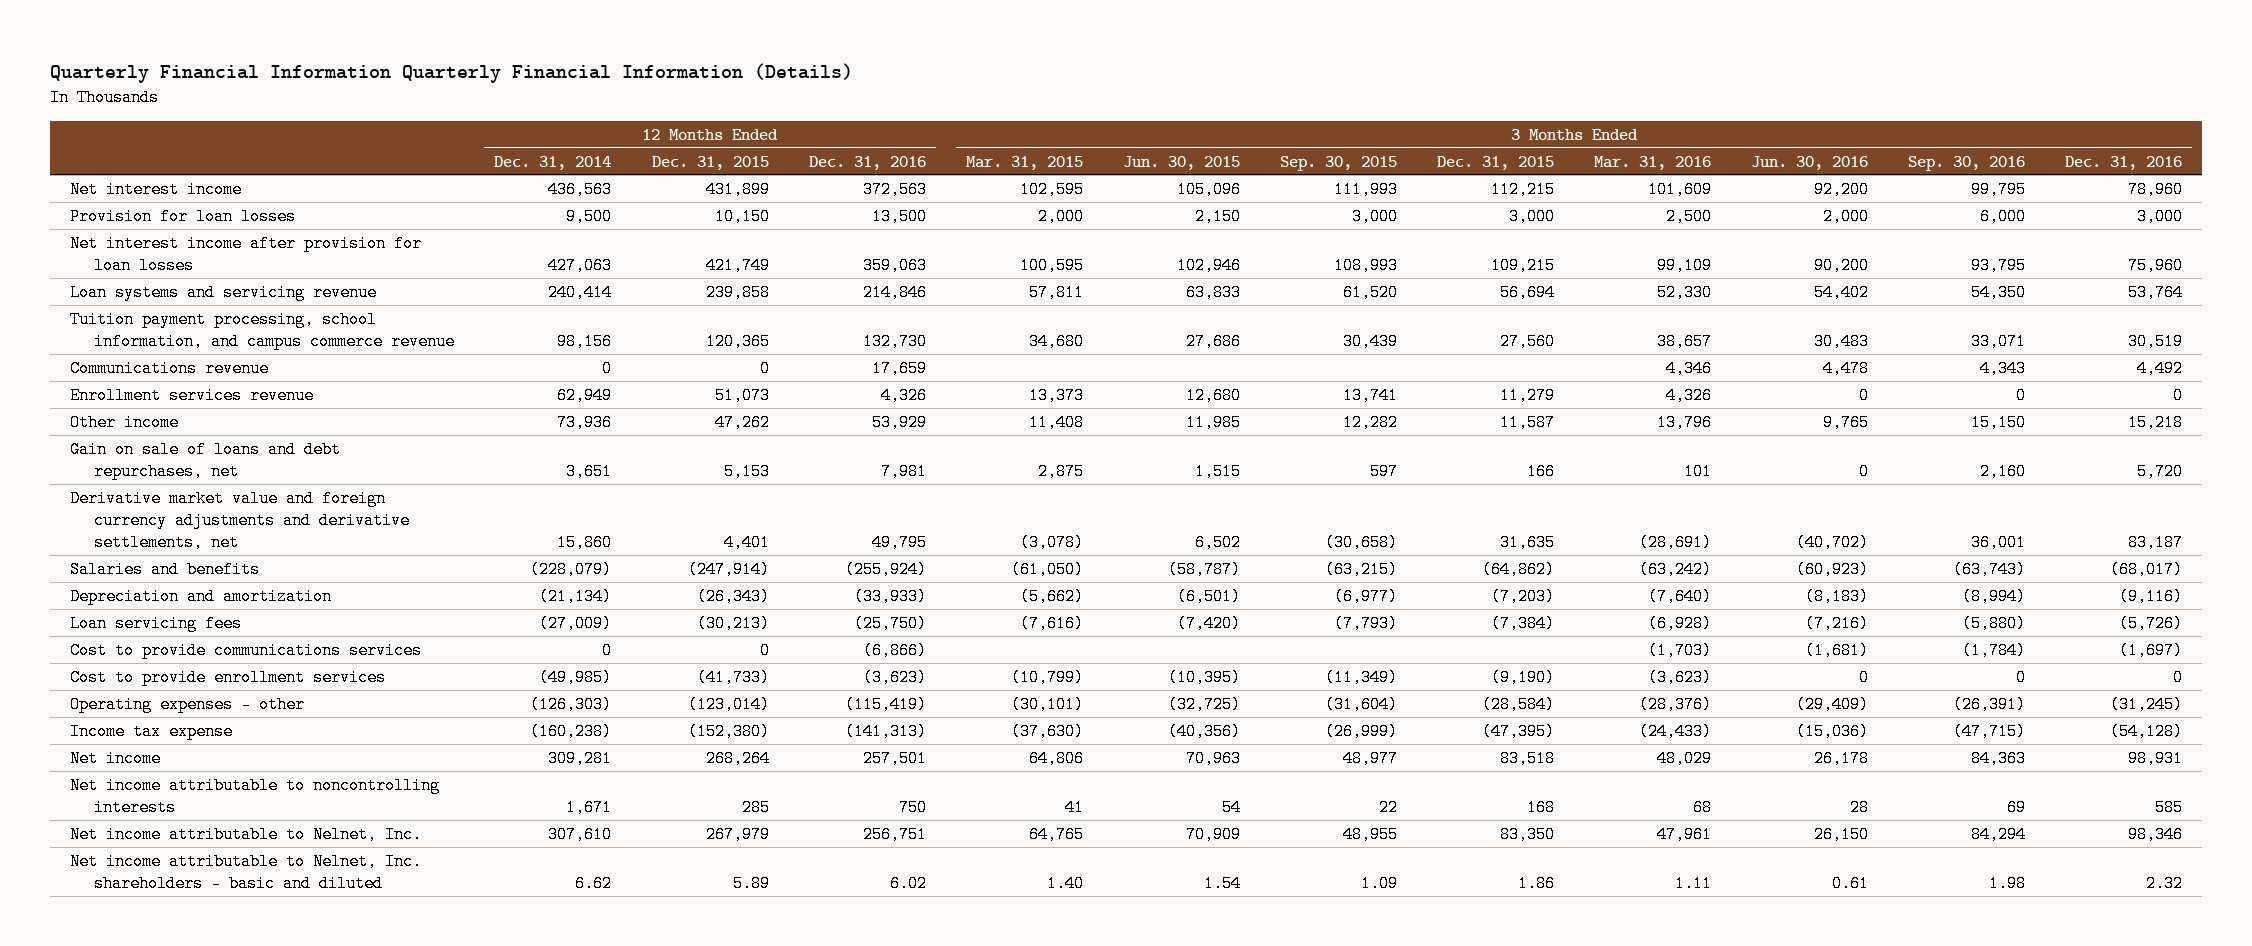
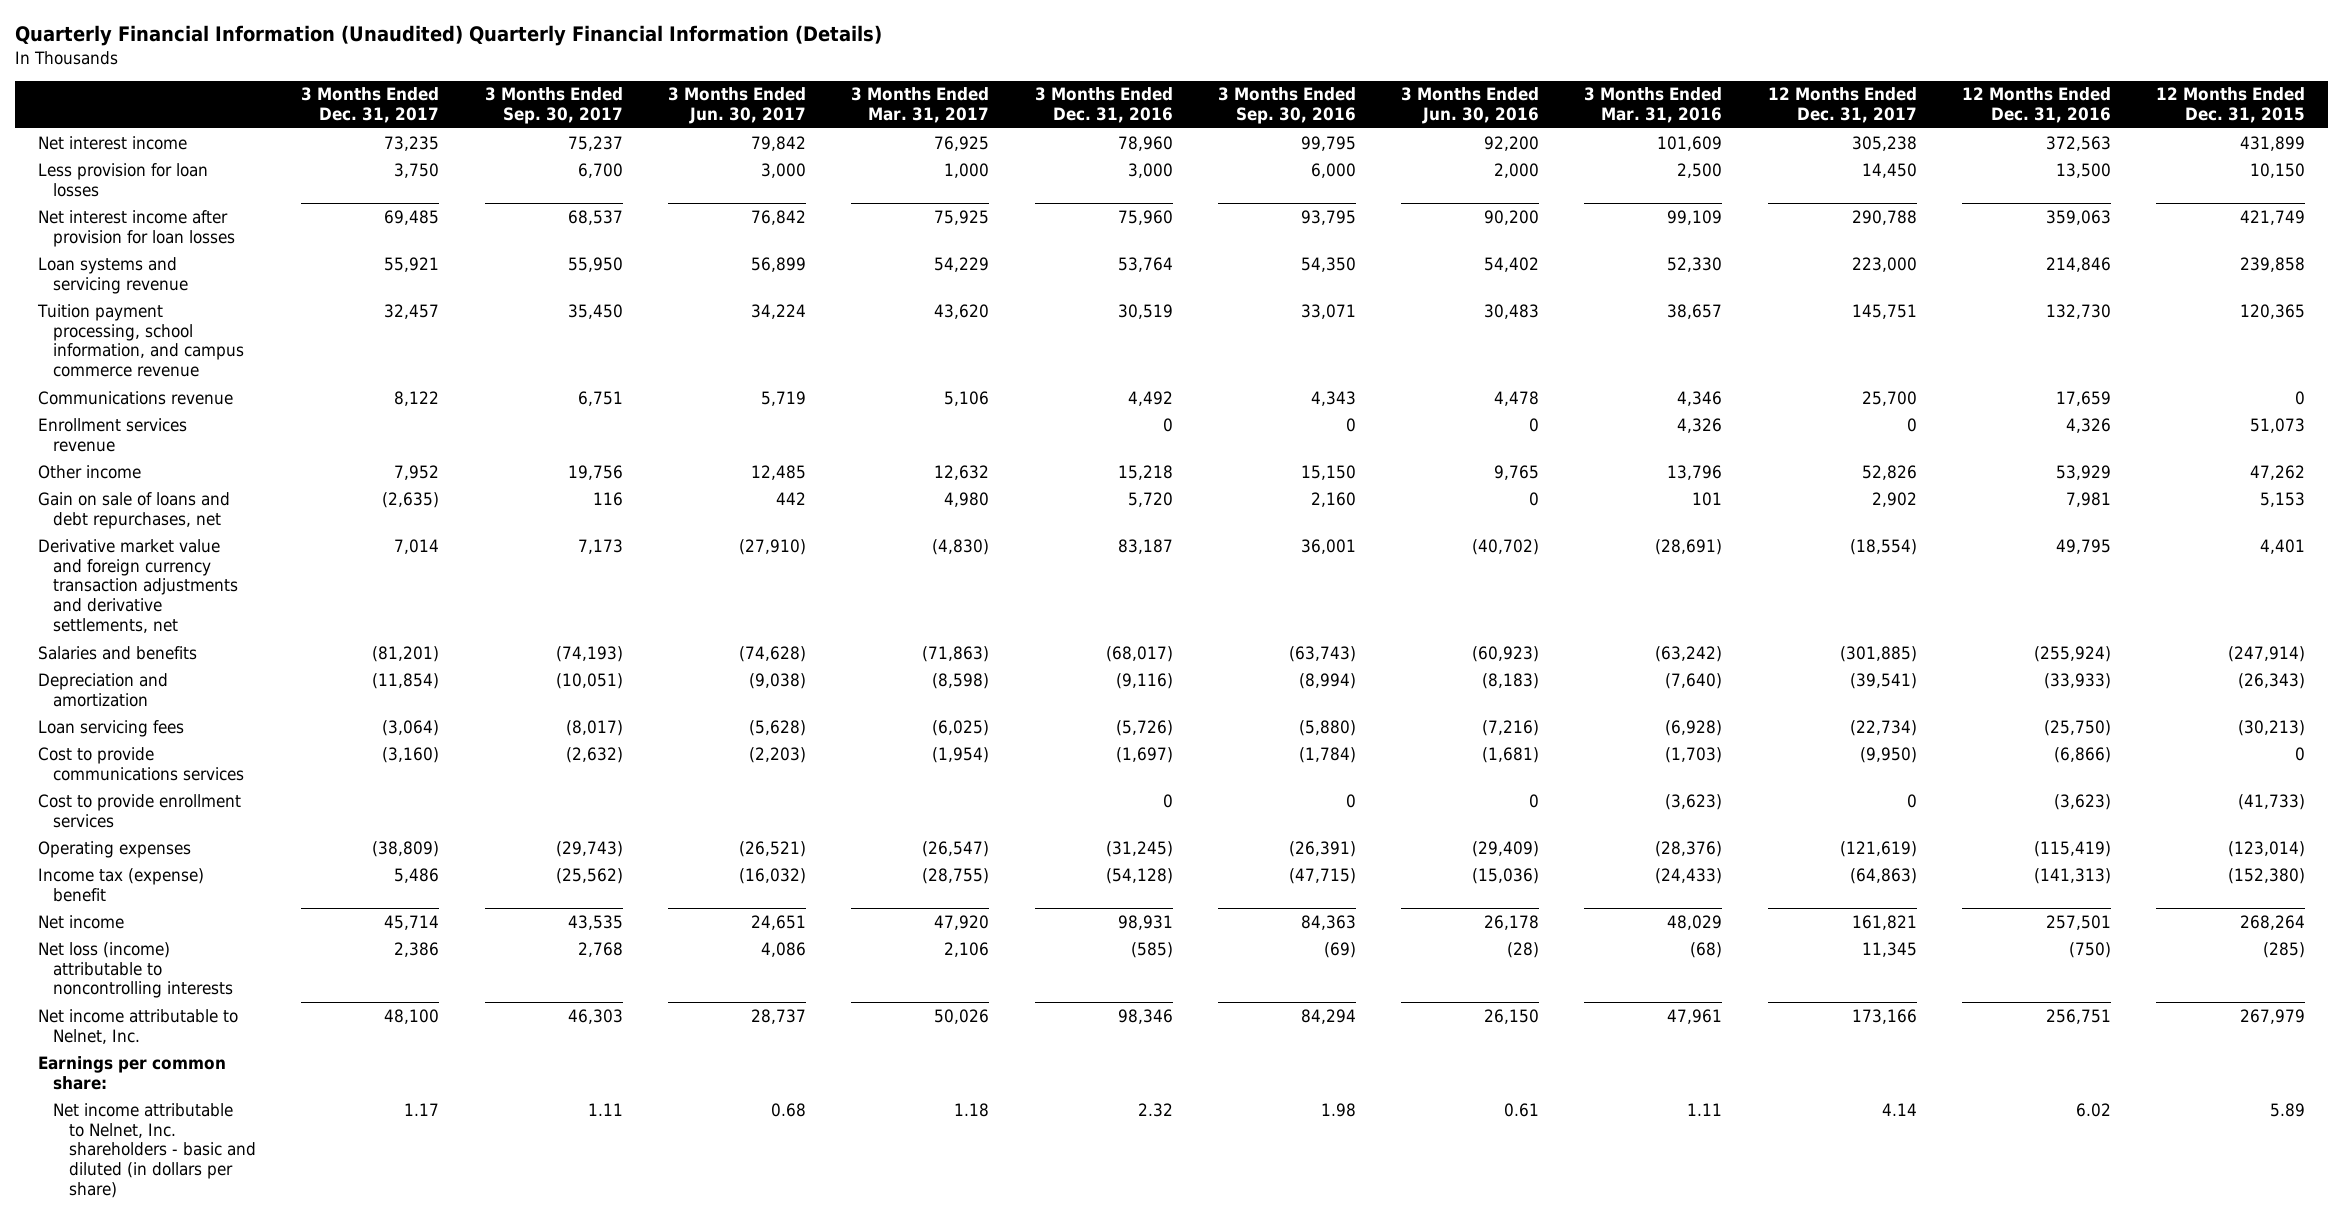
- Quarterly Financial Information Quarterly Financial Information (Details)
+ Quarterly Financial Information (Unaudited) Quarterly Financial Information (Details)
- | 12 Months Ended Dec. 31, 2014 | 12 Months Ended Dec. 31, 2015 | 12 Months Ended Dec. 31, 2016 | 3 Months Ended Mar. 31, 2015 | 3 Months Ended Jun. 30, 2015 | 3 Months Ended Sep. 30, 2015 | 3 Months Ended Dec. 31, 2015 | 3 Months Ended Mar. 31, 2016 | 3 Months Ended Jun. 30, 2016 | 3 Months Ended Sep. 30, 2016 | 3 Months Ended Dec. 31, 2016
+ | 3 Months Ended Dec. 31, 2017 | 3 Months Ended Sep. 30, 2017 | 3 Months Ended Jun. 30, 2017 | 3 Months Ended Mar. 31, 2017 | 3 Months Ended Dec. 31, 2016 | 3 Months Ended Sep. 30, 2016 | 3 Months Ended Jun. 30, 2016 | 3 Months Ended Mar. 31, 2016 | 12 Months Ended Dec. 31, 2017 | 12 Months Ended Dec. 31, 2016 | 12 Months Ended Dec. 31, 2015
- Provision for loan losses | 9,500 | 10,150 | 13,500 | 2,000 | 2,150 | 3,000 | 3,000 | 2,500 | 2,000 | 6,000 | 3,000
+ Less provision for loan losses | 3,750 | 6,700 | 3,000 | 1,000 | 3,000 | 6,000 | 2,000 | 2,500 | 14,450 | 13,500 | 10,150
- Derivative market value and foreign currency adjustments and derivative settlements, net | 15,860 | 4,401 | 49,795 | (3,078) | 6,502 | (30,658) | 31,635 | (28,691) | (40,702) | 36,001 | 83,187
+ Derivative market value and foreign currency transaction adjustments and derivative settlements, net | 7,014 | 7,173 | (27,910) | (4,830) | 83,187 | 36,001 | (40,702) | (28,691) | (18,554) | 49,795 | 4,401
- Operating expenses - other | (126,303) | (123,014) | (115,419) | (30,101) | (32,725) | (31,604) | (28,584) | (28,376) | (29,409) | (26,391) | (31,245)
- Income tax expense | (160,238) | (152,380) | (141,313) | (37,630) | (40,356) | (26,999) | (47,395) | (24,433) | (15,036) | (47,715) | (54,128)
+ Operating expenses | (38,809) | (29,743) | (26,521) | (26,547) | (31,245) | (26,391) | (29,409) | (28,376) | (121,619) | (115,419) | (123,014)
+ Income tax (expense) benefit | 5,486 | (25,562) | (16,032) | (28,755) | (54,128) | (47,715) | (15,036) | (24,433) | (64,863) | (141,313) | (152,380)
- Net income attributable to noncontrolling interests | 1,671 | 285 | 750 | 41 | 54 | 22 | 168 | 68 | 28 | 69 | 585
+ Net loss (income) attributable to noncontrolling interests | 2,386 | 2,768 | 4,086 | 2,106 | (585) | (69) | (28) | (68) | 11,345 | (750) | (285)
- Net income attributable to Nelnet, Inc. shareholders - basic and diluted | 6.62 | 5.89 | 6.02 | 1.40 | 1.54 | 1.09 | 1.86 | 1.11 | 0.61 | 1.98 | 2.32
+ Earnings per common share:
+ Net income attributable to Nelnet, Inc. shareholders - basic and diluted (in dollars per share) | 1.17 | 1.11 | 0.68 | 1.18 | 2.32 | 1.98 | 0.61 | 1.11 | 4.14 | 6.02 | 5.89

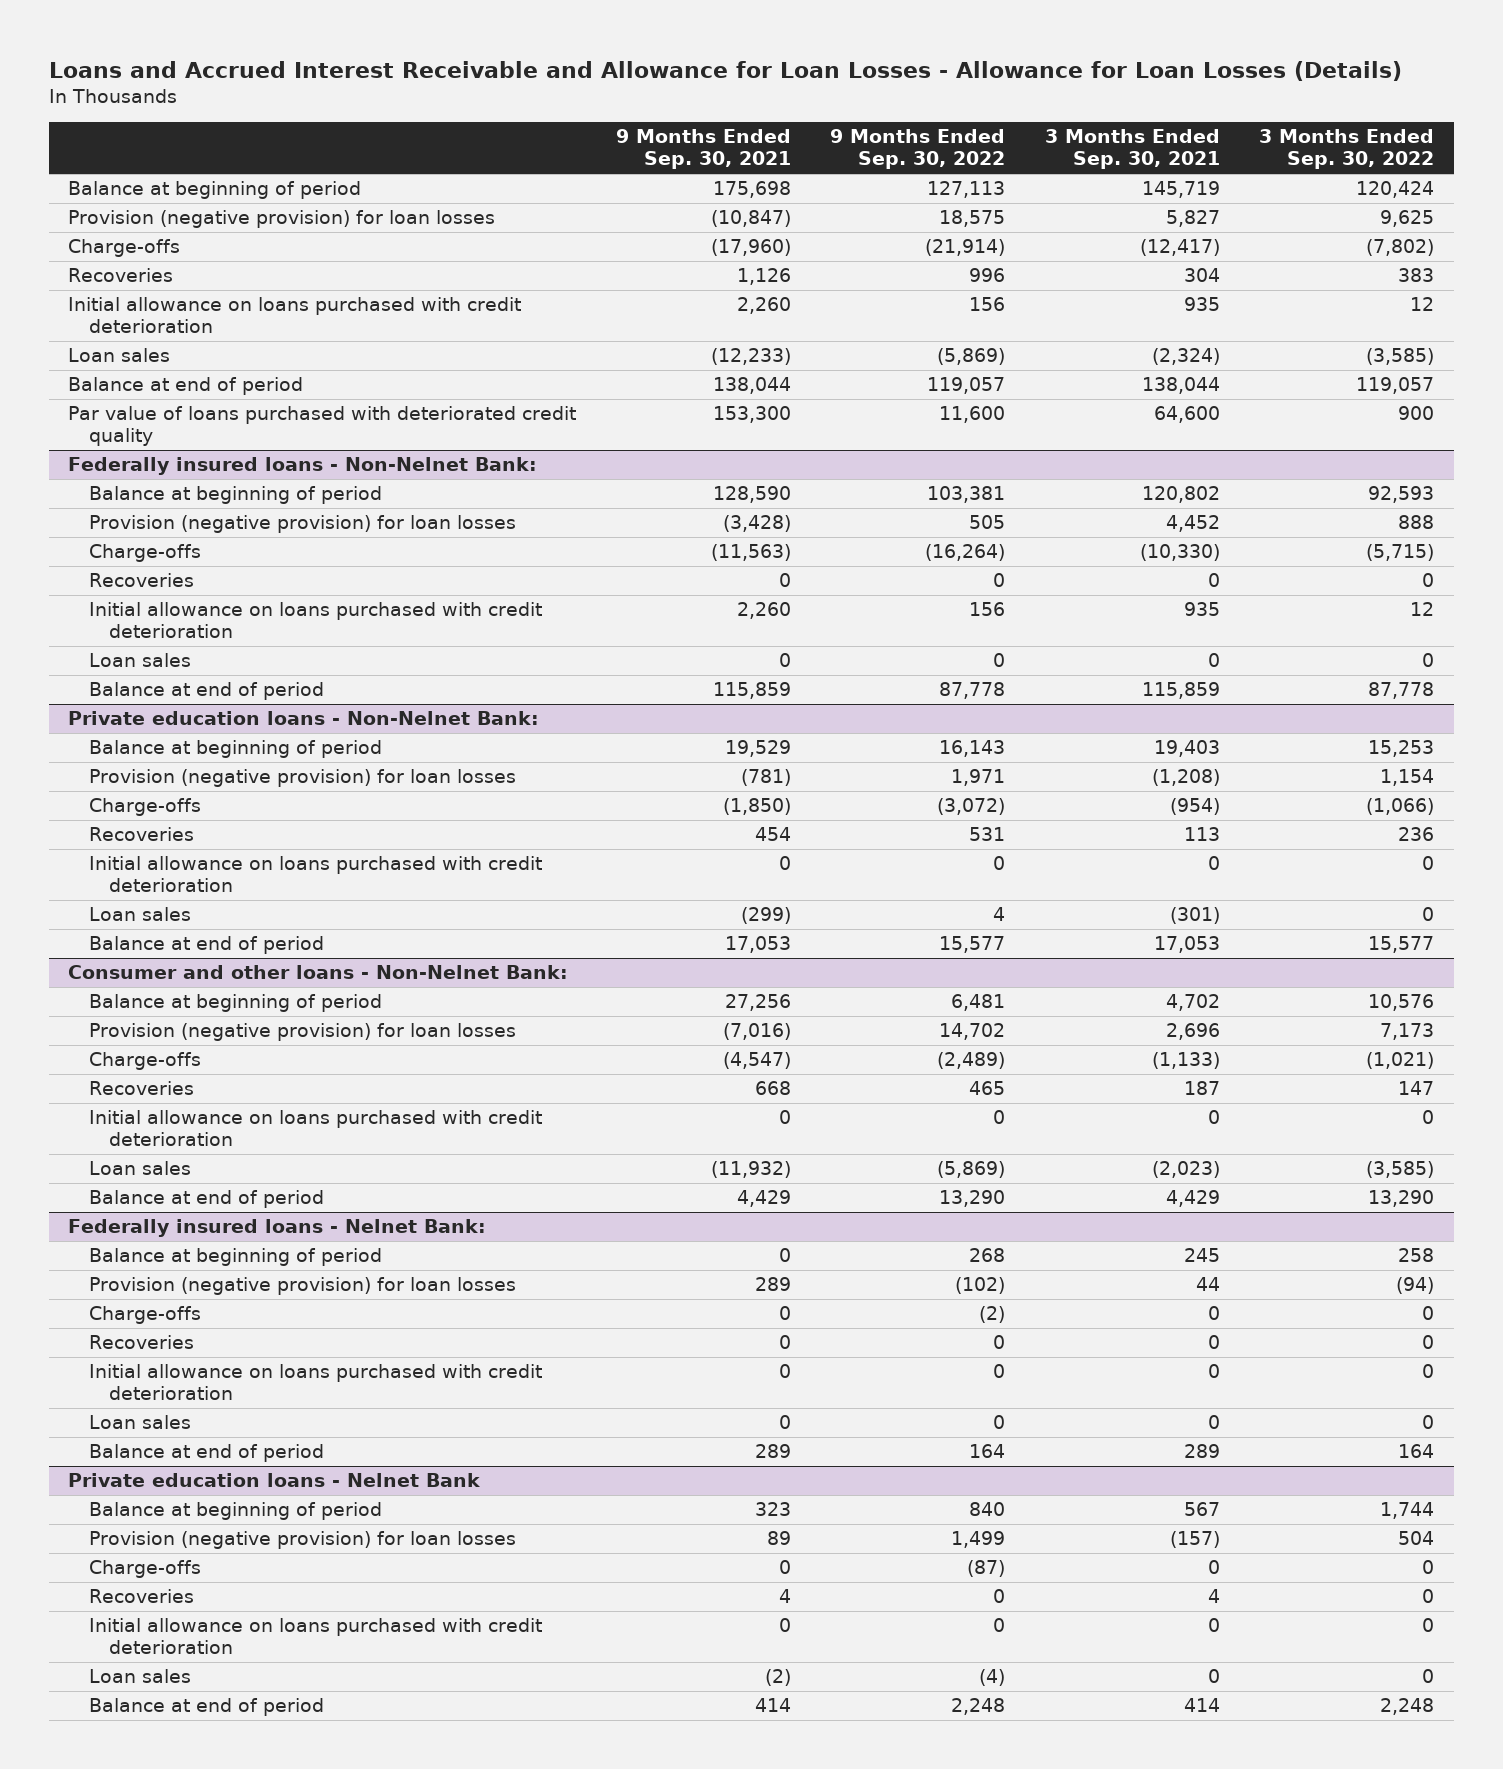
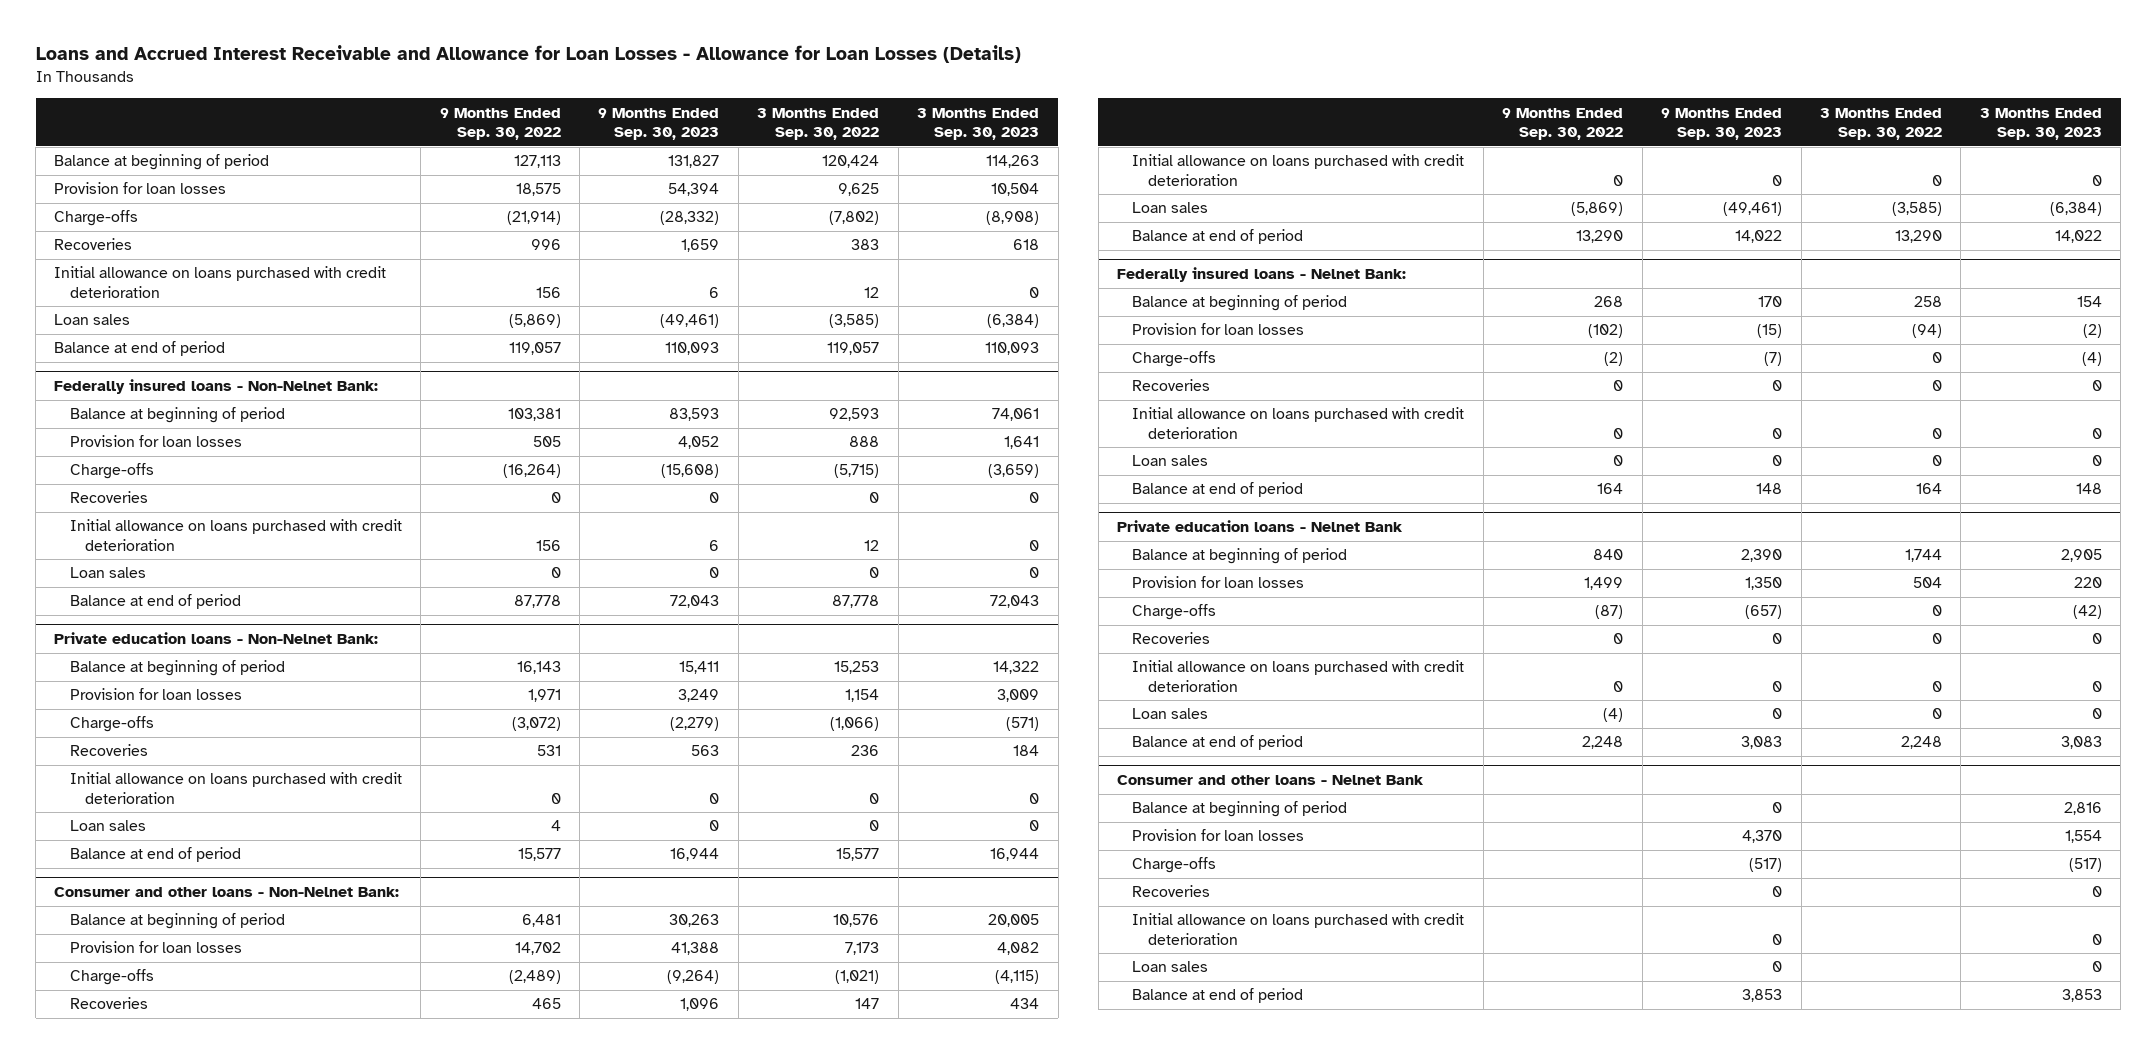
- | 9 Months Ended Sep. 30, 2021 | 9 Months Ended Sep. 30, 2022 | 3 Months Ended Sep. 30, 2021 | 3 Months Ended Sep. 30, 2022
+ | 9 Months Ended Sep. 30, 2022 | 9 Months Ended Sep. 30, 2023 | 3 Months Ended Sep. 30, 2022 | 3 Months Ended Sep. 30, 2023
- Provision (negative provision) for loan losses | (10,847) | 18,575 | 5,827 | 9,625
+ Provision for loan losses | 18,575 | 54,394 | 9,625 | 10,504
- Par value of loans purchased with deteriorated credit quality | 153,300 | 11,600 | 64,600 | 900
@ Federally insured loans - Non-Nelnet Bank:
- Provision (negative provision) for loan losses | (3,428) | 505 | 4,452 | 888
+ Provision for loan losses | 505 | 4,052 | 888 | 1,641
@ Private education loans - Non-Nelnet Bank:
- Provision (negative provision) for loan losses | (781) | 1,971 | (1,208) | 1,154
+ Provision for loan losses | 1,971 | 3,249 | 1,154 | 3,009
@ Consumer and other loans - Non-Nelnet Bank:
- Provision (negative provision) for loan losses | (7,016) | 14,702 | 2,696 | 7,173
+ Provision for loan losses | 14,702 | 41,388 | 7,173 | 4,082
@ Federally insured loans - Nelnet Bank:
- Provision (negative provision) for loan losses | 289 | (102) | 44 | (94)
+ Provision for loan losses | (102) | (15) | (94) | (2)
@ Private education loans - Nelnet Bank
- Provision (negative provision) for loan losses | 89 | 1,499 | (157) | 504
+ Provision for loan losses | 1,499 | 1,350 | 504 | 220
+ Consumer and other loans - Nelnet Bank
+ Balance at beginning of period | | 0 | | 2,816
+ Provision for loan losses | | 4,370 | | 1,554
+ Charge-offs | | (517) | | (517)
+ Recoveries | | 0 | | 0
+ Initial allowance on loans purchased with credit deterioration | | 0 | | 0
+ Loan sales | | 0 | | 0
+ Balance at end of period | | 3,853 | | 3,853

